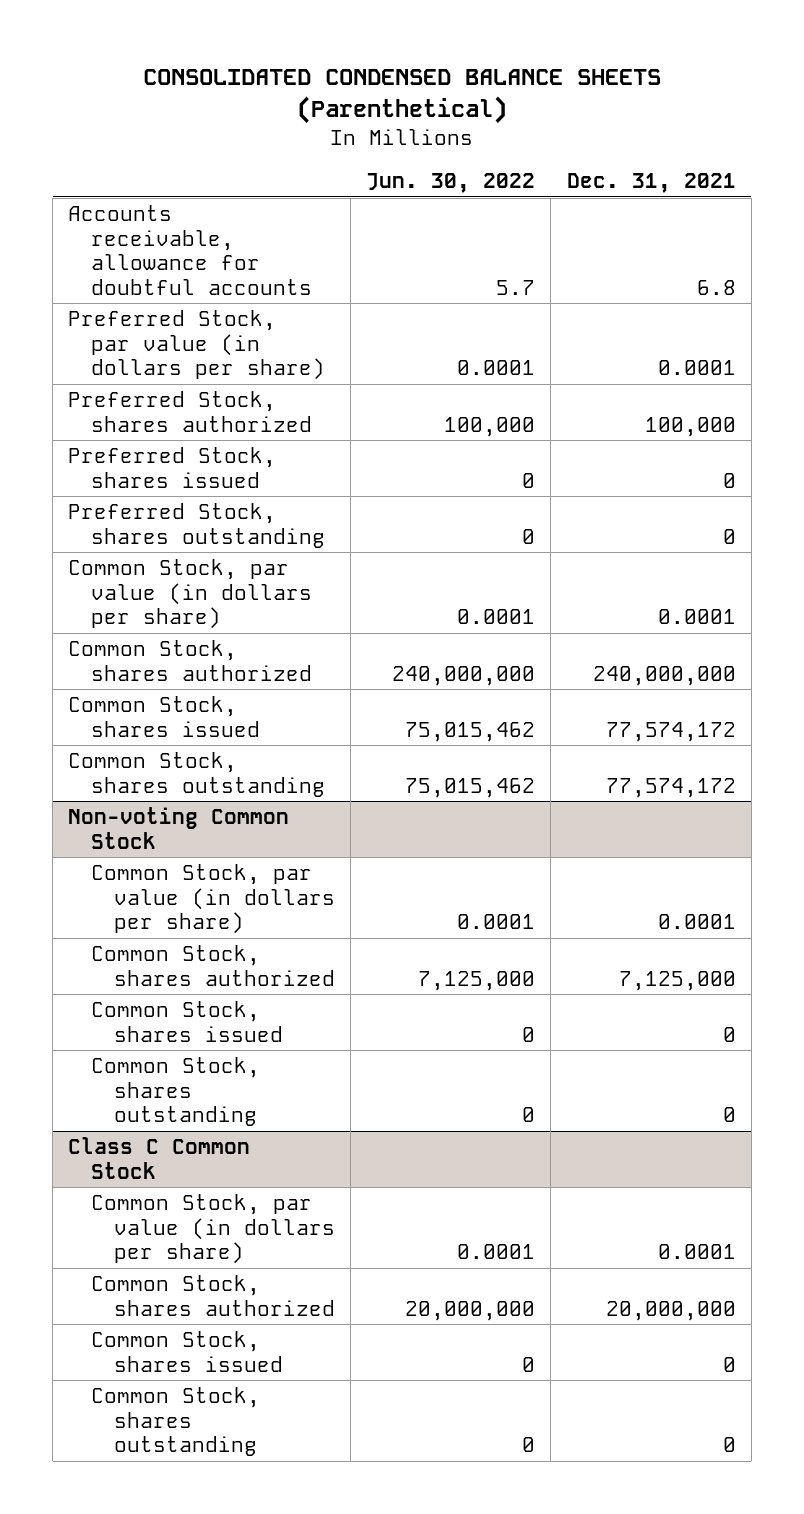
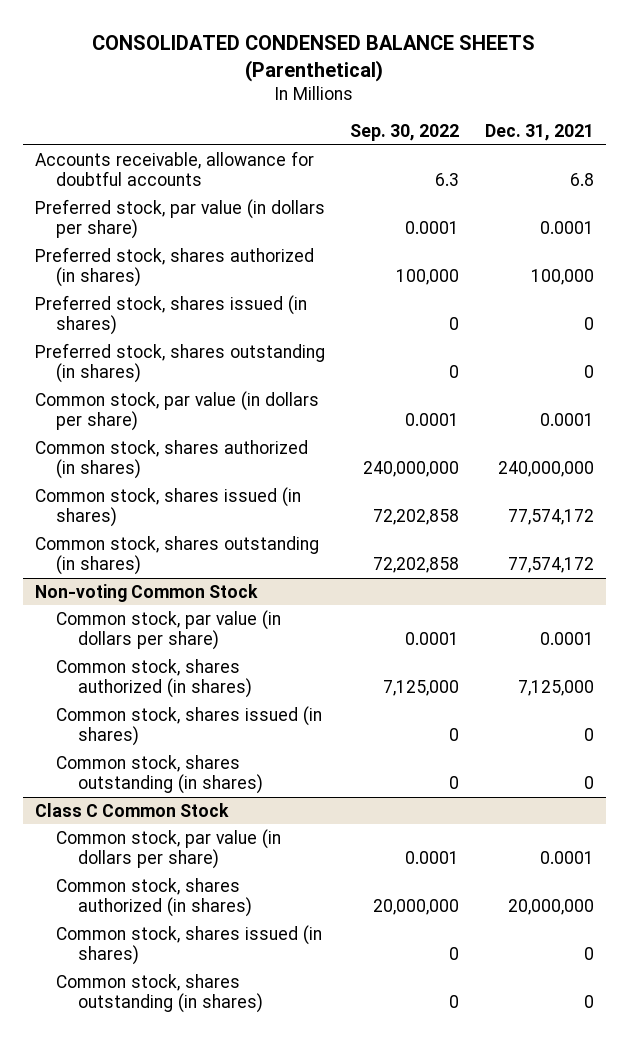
- | Jun. 30, 2022 | Dec. 31, 2021
+ | Sep. 30, 2022 | Dec. 31, 2021
- Preferred Stock, par value (in dollars per share) | 0.0001 | 0.0001
- Preferred Stock, shares authorized | 100,000 | 100,000
- Preferred Stock, shares issued | 0 | 0
- Preferred Stock, shares outstanding | 0 | 0
- Common Stock, par value (in dollars per share) | 0.0001 | 0.0001
- Common Stock, shares authorized | 240,000,000 | 240,000,000
- Common Stock, shares issued | 75,015,462 | 77,574,172
- Common Stock, shares outstanding | 75,015,462 | 77,574,172
+ Preferred stock, par value (in dollars per share) | 0.0001 | 0.0001
+ Preferred stock, shares authorized (in shares) | 100,000 | 100,000
+ Preferred stock, shares issued (in shares) | 0 | 0
+ Preferred stock, shares outstanding (in shares) | 0 | 0
+ Common stock, par value (in dollars per share) | 0.0001 | 0.0001
+ Common stock, shares authorized (in shares) | 240,000,000 | 240,000,000
+ Common stock, shares issued (in shares) | 72,202,858 | 77,574,172
+ Common stock, shares outstanding (in shares) | 72,202,858 | 77,574,172
@ Non-voting Common Stock
- Common Stock, par value (in dollars per share) | 0.0001 | 0.0001
- Common Stock, shares authorized | 7,125,000 | 7,125,000
- Common Stock, shares issued | 0 | 0
- Common Stock, shares outstanding | 0 | 0
+ Common stock, par value (in dollars per share) | 0.0001 | 0.0001
+ Common stock, shares authorized (in shares) | 7,125,000 | 7,125,000
+ Common stock, shares issued (in shares) | 0 | 0
+ Common stock, shares outstanding (in shares) | 0 | 0
@ Class C Common Stock
- Common Stock, par value (in dollars per share) | 0.0001 | 0.0001
- Common Stock, shares authorized | 20,000,000 | 20,000,000
- Common Stock, shares issued | 0 | 0
- Common Stock, shares outstanding | 0 | 0
+ Common stock, par value (in dollars per share) | 0.0001 | 0.0001
+ Common stock, shares authorized (in shares) | 20,000,000 | 20,000,000
+ Common stock, shares issued (in shares) | 0 | 0
+ Common stock, shares outstanding (in shares) | 0 | 0

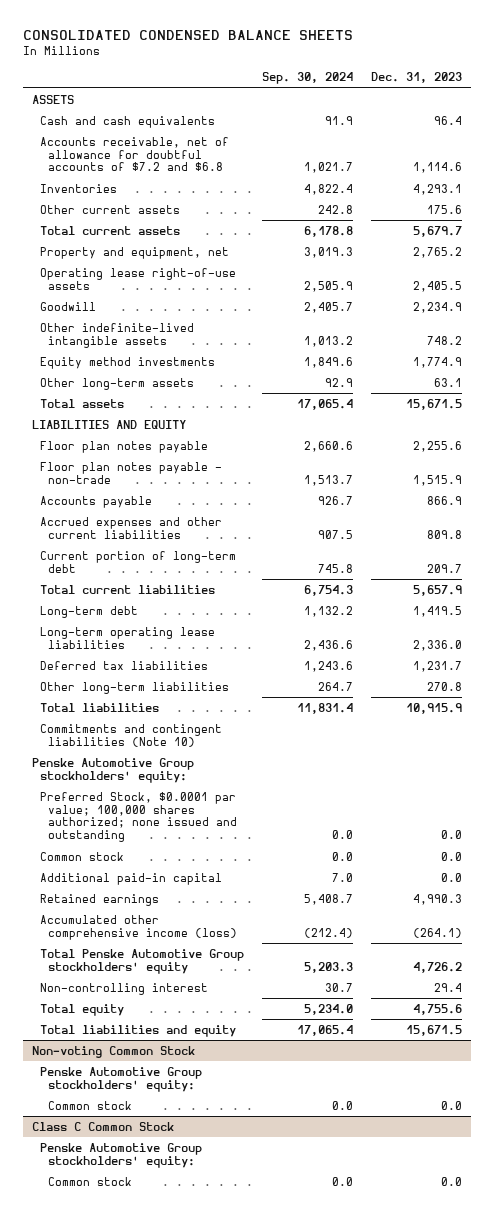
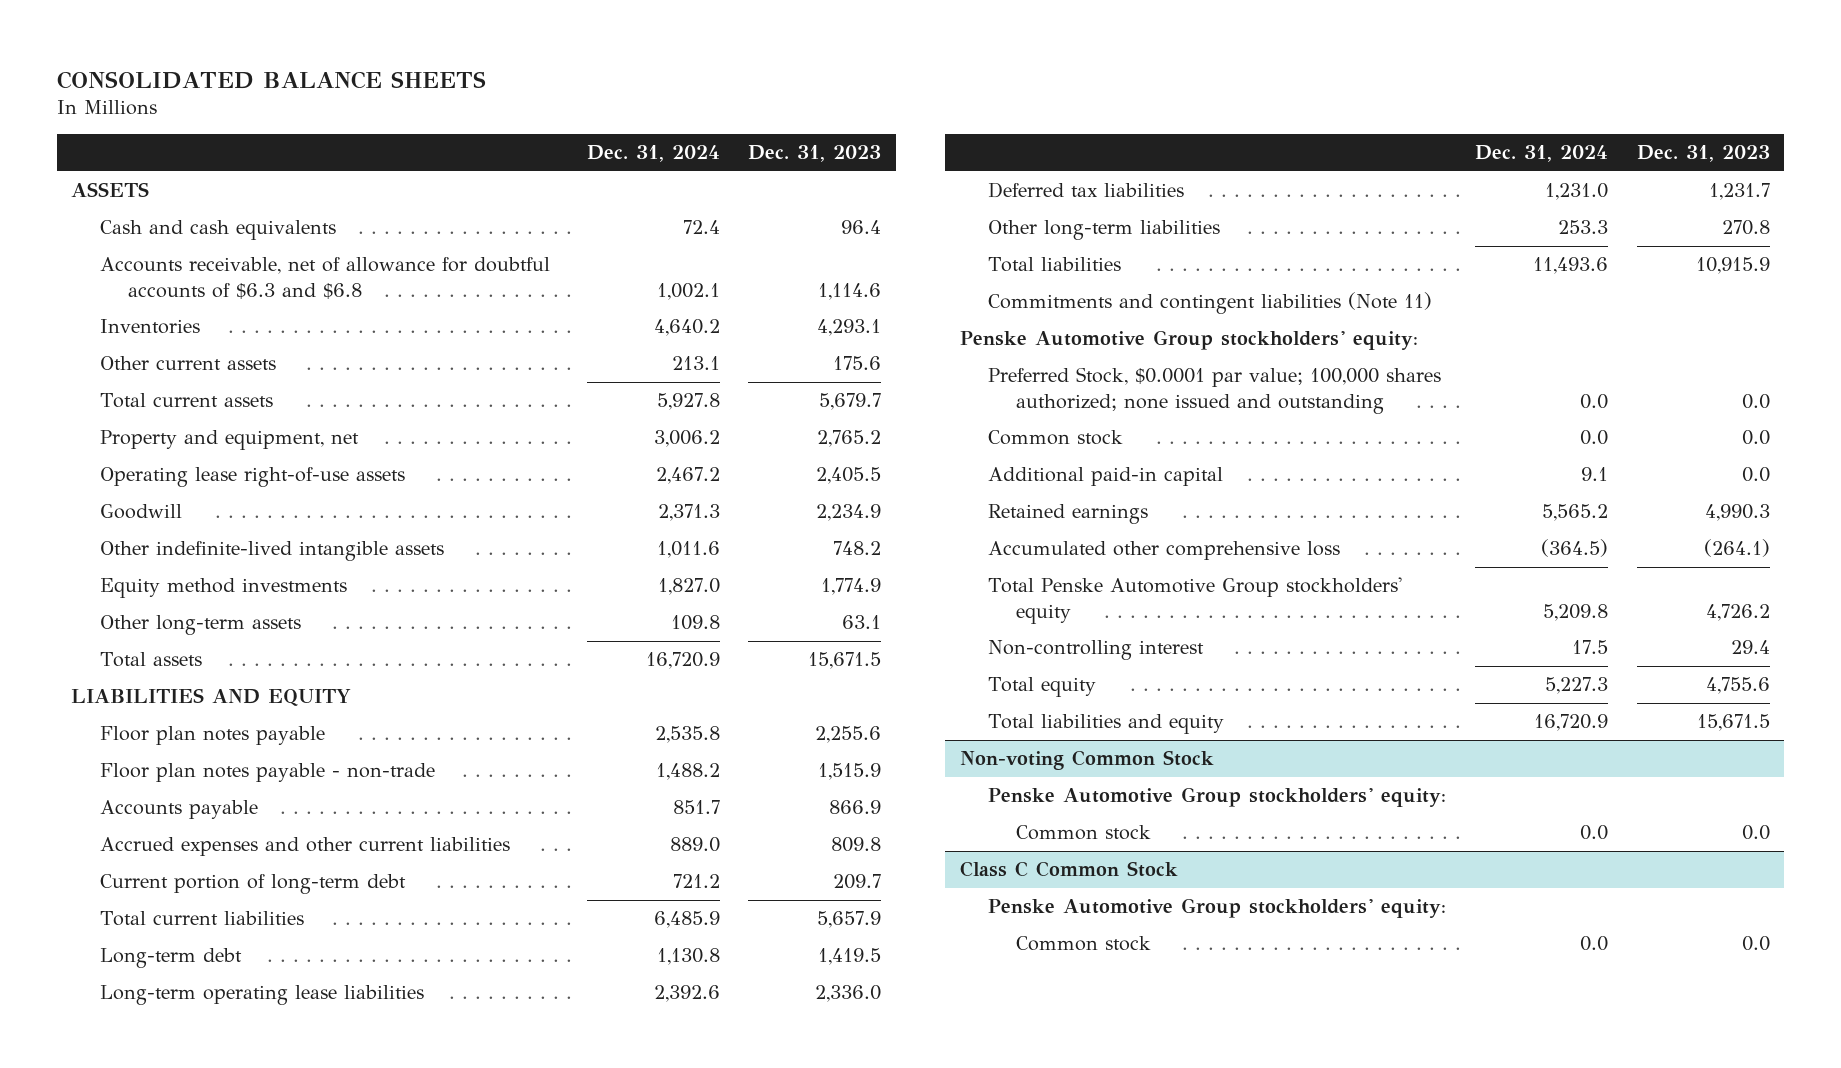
- CONSOLIDATED CONDENSED BALANCE SHEETS
+ CONSOLIDATED BALANCE SHEETS
- | Sep. 30, 2024 | Dec. 31, 2023
+ | Dec. 31, 2024 | Dec. 31, 2023
- Accounts receivable, net of allowance for doubtful accounts of $7.2 and $6.8 | 1,021.7 | 1,114.6
+ Accounts receivable, net of allowance for doubtful accounts of $6.3 and $6.8 | 1,002.1 | 1,114.6
- Commitments and contingent liabilities (Note 10)
+ Commitments and contingent liabilities (Note 11)
- Accumulated other comprehensive income (loss) | (212.4) | (264.1)
+ Accumulated other comprehensive loss | (364.5) | (264.1)

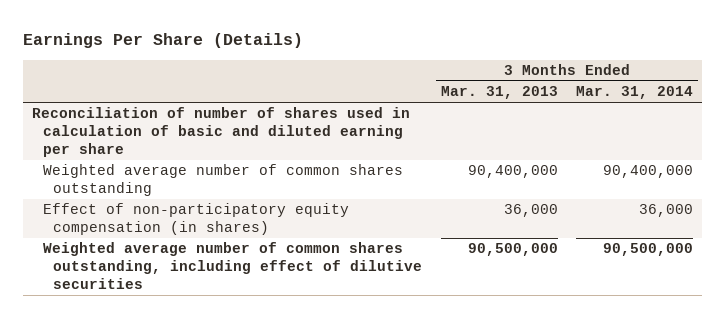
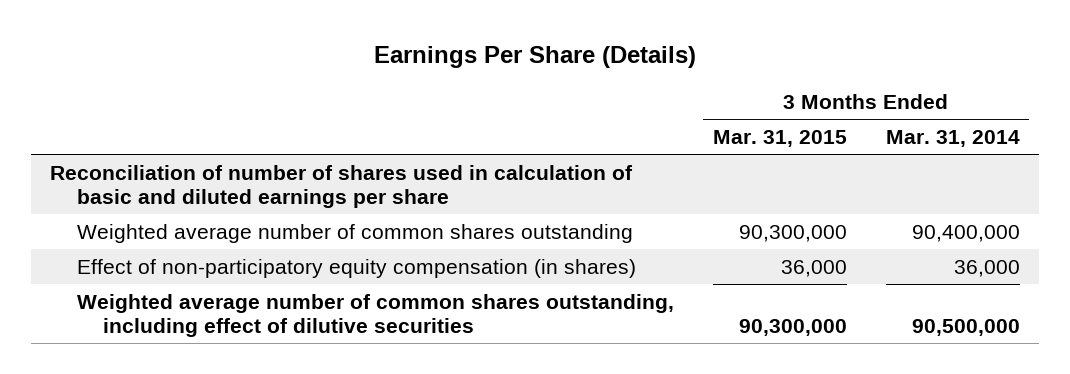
- | 3 Months Ended Mar. 31, 2013 | 3 Months Ended Mar. 31, 2014
+ | 3 Months Ended Mar. 31, 2015 | 3 Months Ended Mar. 31, 2014
- Reconciliation of number of shares used in calculation of basic and diluted earning per share
+ Reconciliation of number of shares used in calculation of basic and diluted earnings per share

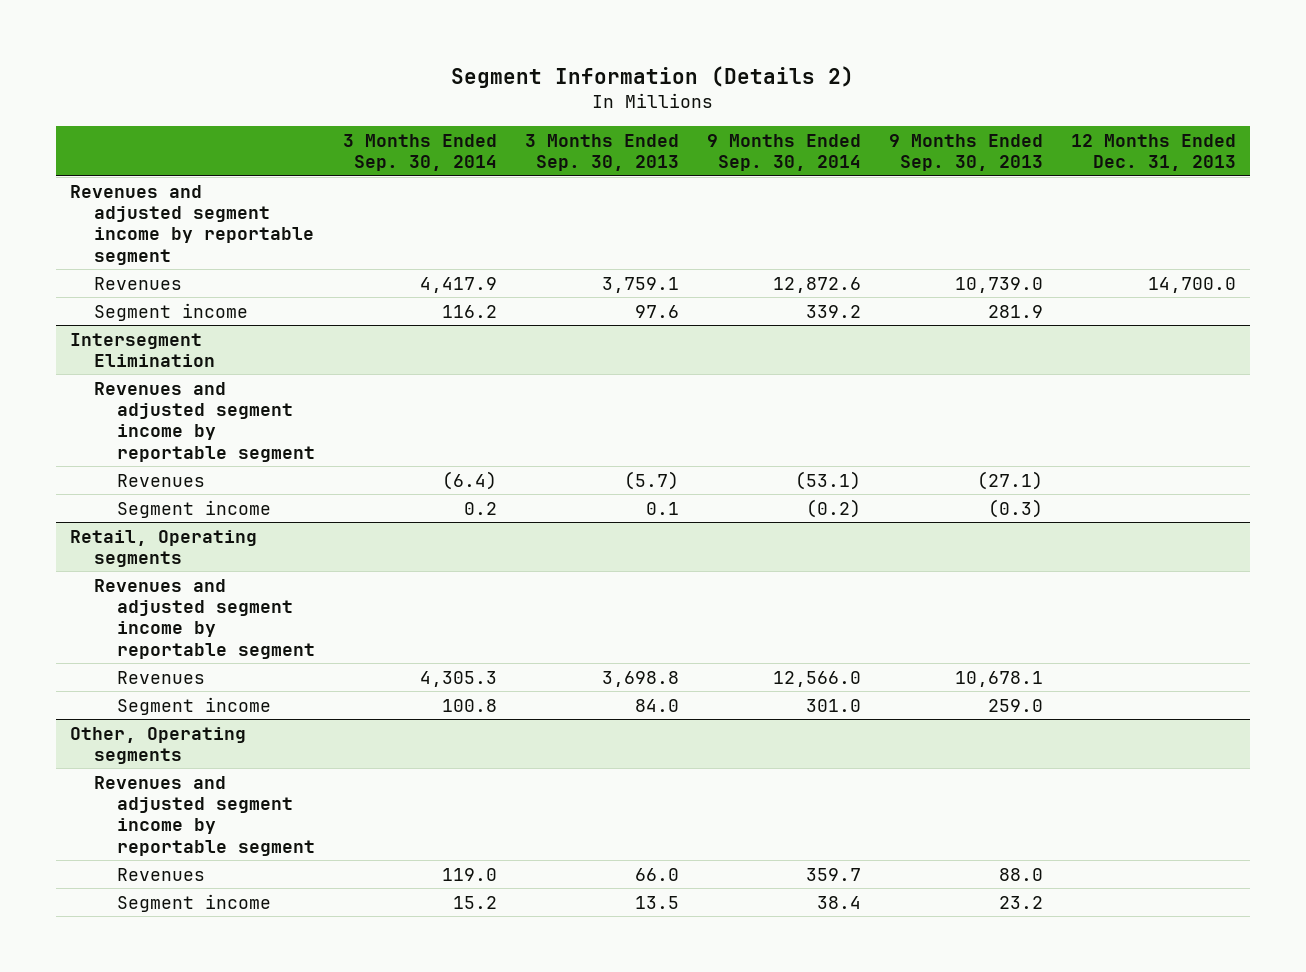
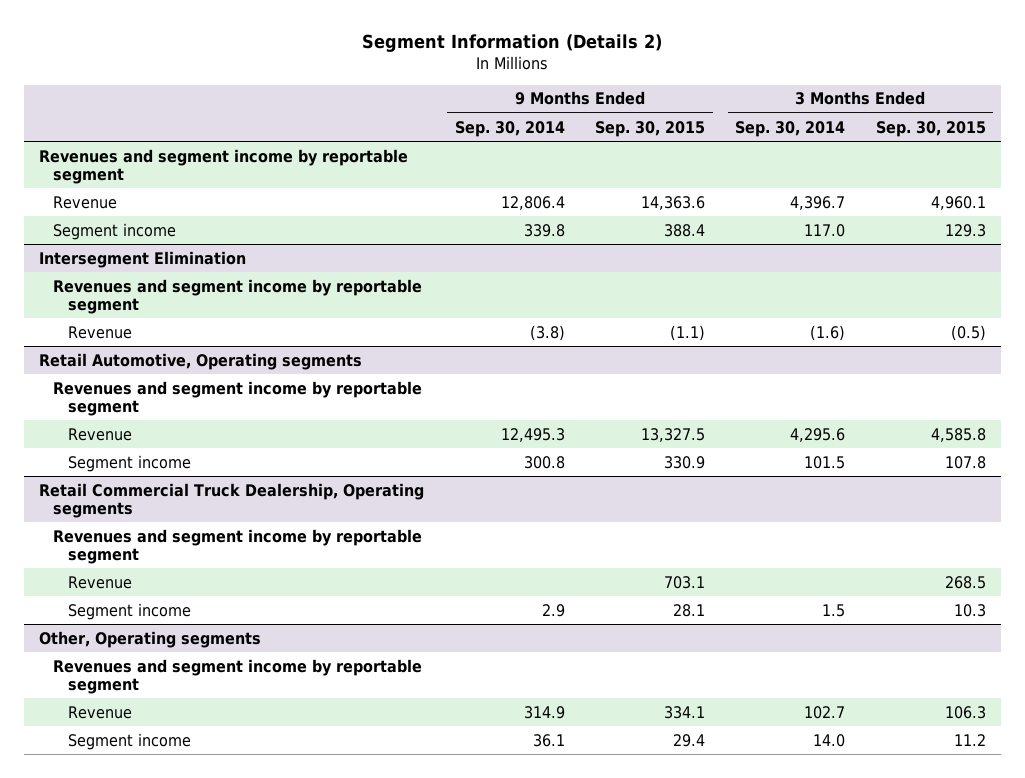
- | 3 Months Ended Sep. 30, 2014 | 3 Months Ended Sep. 30, 2013 | 9 Months Ended Sep. 30, 2014 | 9 Months Ended Sep. 30, 2013 | 12 Months Ended Dec. 31, 2013
+ | 9 Months Ended Sep. 30, 2014 | 9 Months Ended Sep. 30, 2015 | 3 Months Ended Sep. 30, 2014 | 3 Months Ended Sep. 30, 2015
- Revenues and adjusted segment income by reportable segment
- Revenues | 4,417.9 | 3,759.1 | 12,872.6 | 10,739.0 | 14,700.0
- Segment income | 116.2 | 97.6 | 339.2 | 281.9 |
+ Revenues and segment income by reportable segment
+ Revenue | 12,806.4 | 14,363.6 | 4,396.7 | 4,960.1
+ Segment income | 339.8 | 388.4 | 117.0 | 129.3
@ Intersegment Elimination
- Revenues and adjusted segment income by reportable segment
- Revenues | (6.4) | (5.7) | (53.1) | (27.1) |
- Segment income | 0.2 | 0.1 | (0.2) | (0.3) |
- Retail, Operating segments
- Revenues and adjusted segment income by reportable segment
- Revenues | 4,305.3 | 3,698.8 | 12,566.0 | 10,678.1 |
- Segment income | 100.8 | 84.0 | 301.0 | 259.0 |
@ Intersegment Elimination
+ Revenues and segment income by reportable segment
+ Revenue | (3.8) | (1.1) | (1.6) | (0.5)
+ Retail Automotive, Operating segments
+ Revenues and segment income by reportable segment
+ Revenue | 12,495.3 | 13,327.5 | 4,295.6 | 4,585.8
+ Segment income | 300.8 | 330.9 | 101.5 | 107.8
+ Retail Commercial Truck Dealership, Operating segments
+ Revenues and segment income by reportable segment
+ Revenue | | 703.1 | | 268.5
+ Segment income | 2.9 | 28.1 | 1.5 | 10.3
@ Other, Operating segments
- Revenues and adjusted segment income by reportable segment
- Revenues | 119.0 | 66.0 | 359.7 | 88.0 |
- Segment income | 15.2 | 13.5 | 38.4 | 23.2 |
+ Revenues and segment income by reportable segment
+ Revenue | 314.9 | 334.1 | 102.7 | 106.3
+ Segment income | 36.1 | 29.4 | 14.0 | 11.2

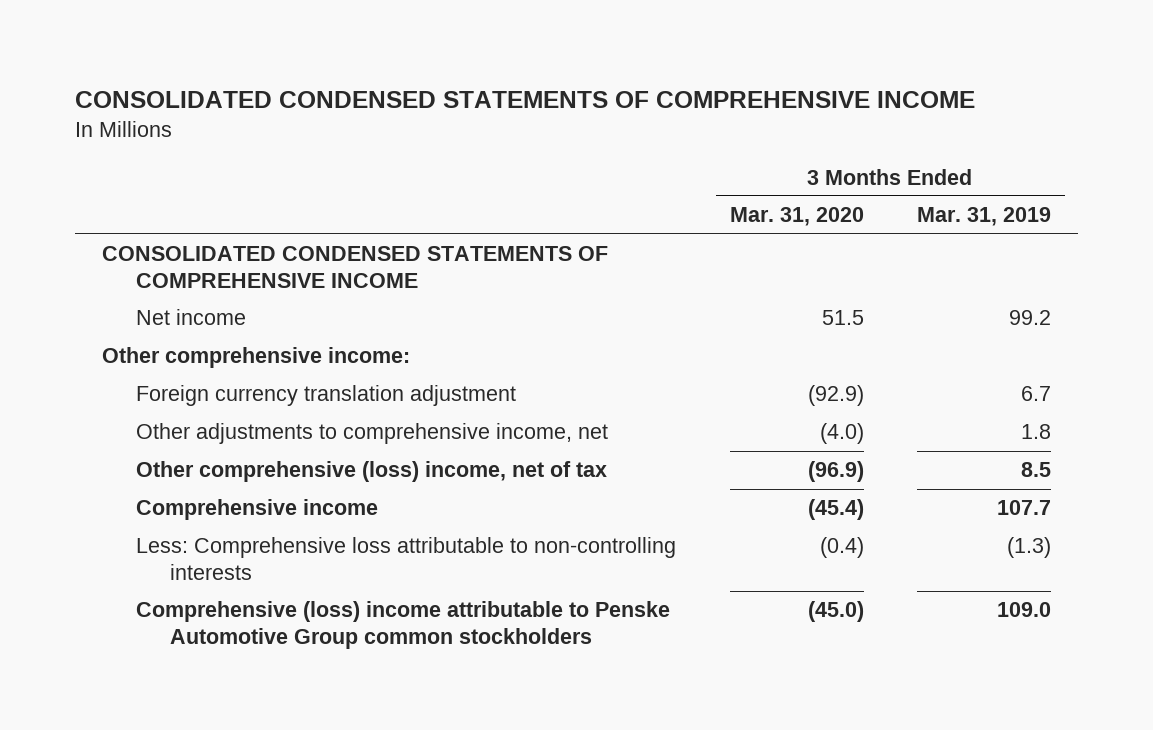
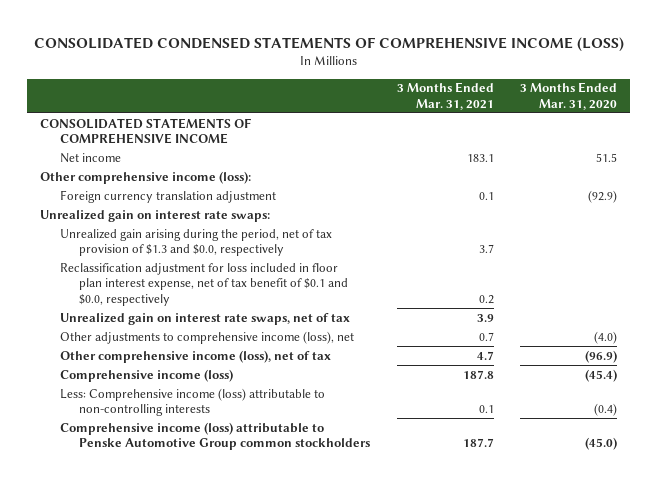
- CONSOLIDATED CONDENSED STATEMENTS OF COMPREHENSIVE INCOME
+ CONSOLIDATED CONDENSED STATEMENTS OF COMPREHENSIVE INCOME (LOSS)
- | 3 Months Ended Mar. 31, 2020 | 3 Months Ended Mar. 31, 2019
+ | 3 Months Ended Mar. 31, 2021 | 3 Months Ended Mar. 31, 2020
- CONSOLIDATED CONDENSED STATEMENTS OF COMPREHENSIVE INCOME
+ CONSOLIDATED STATEMENTS OF COMPREHENSIVE INCOME
- Other comprehensive income:
+ Other comprehensive income (loss):
- Other adjustments to comprehensive income, net | (4.0) | 1.8
- Other comprehensive (loss) income, net of tax | (96.9) | 8.5
- Comprehensive income | (45.4) | 107.7
- Less: Comprehensive loss attributable to non-controlling interests | (0.4) | (1.3)
- Comprehensive (loss) income attributable to Penske Automotive Group common stockholders | (45.0) | 109.0
+ Unrealized gain on interest rate swaps:
+ Unrealized gain arising during the period, net of tax provision of $1.3 and $0.0, respectively | 3.7 |
+ Reclassification adjustment for loss included in floor plan interest expense, net of tax benefit of $0.1 and $0.0, respectively | 0.2 |
+ Unrealized gain on interest rate swaps, net of tax | 3.9 |
+ Other adjustments to comprehensive income (loss), net | 0.7 | (4.0)
+ Other comprehensive income (loss), net of tax | 4.7 | (96.9)
+ Comprehensive income (loss) | 187.8 | (45.4)
+ Less: Comprehensive income (loss) attributable to non-controlling interests | 0.1 | (0.4)
+ Comprehensive income (loss) attributable to Penske Automotive Group common stockholders | 187.7 | (45.0)

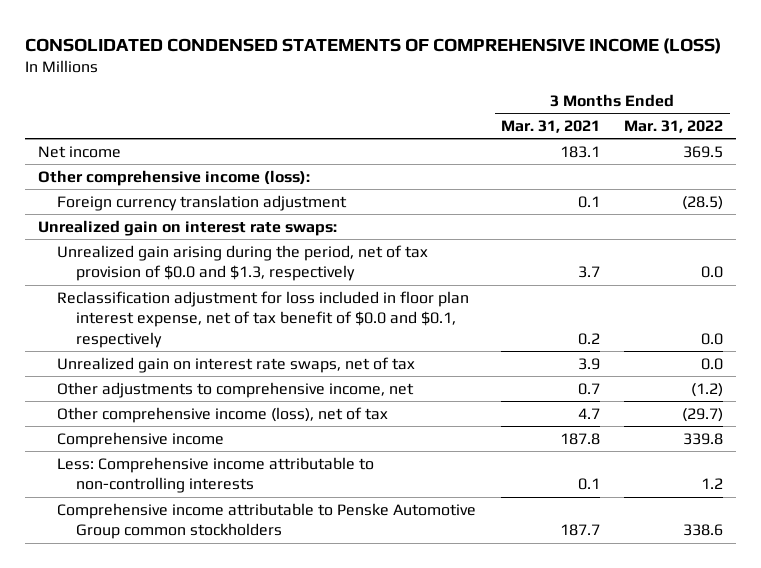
- | 3 Months Ended Mar. 31, 2021 | 3 Months Ended Mar. 31, 2020
+ | 3 Months Ended Mar. 31, 2021 | 3 Months Ended Mar. 31, 2022
- CONSOLIDATED STATEMENTS OF COMPREHENSIVE INCOME
- Unrealized gain arising during the period, net of tax provision of $1.3 and $0.0, respectively | 3.7 |
- Reclassification adjustment for loss included in floor plan interest expense, net of tax benefit of $0.1 and $0.0, respectively | 0.2 |
+ Unrealized gain arising during the period, net of tax provision of $0.0 and $1.3, respectively | 3.7 | 0.0
+ Reclassification adjustment for loss included in floor plan interest expense, net of tax benefit of $0.0 and $0.1, respectively | 0.2 | 0.0
- Other adjustments to comprehensive income (loss), net | 0.7 | (4.0)
+ Other adjustments to comprehensive income, net | 0.7 | (1.2)
- Comprehensive income (loss) | 187.8 | (45.4)
- Less: Comprehensive income (loss) attributable to non-controlling interests | 0.1 | (0.4)
- Comprehensive income (loss) attributable to Penske Automotive Group common stockholders | 187.7 | (45.0)
+ Comprehensive income | 187.8 | 339.8
+ Less: Comprehensive income attributable to non-controlling interests | 0.1 | 1.2
+ Comprehensive income attributable to Penske Automotive Group common stockholders | 187.7 | 338.6

